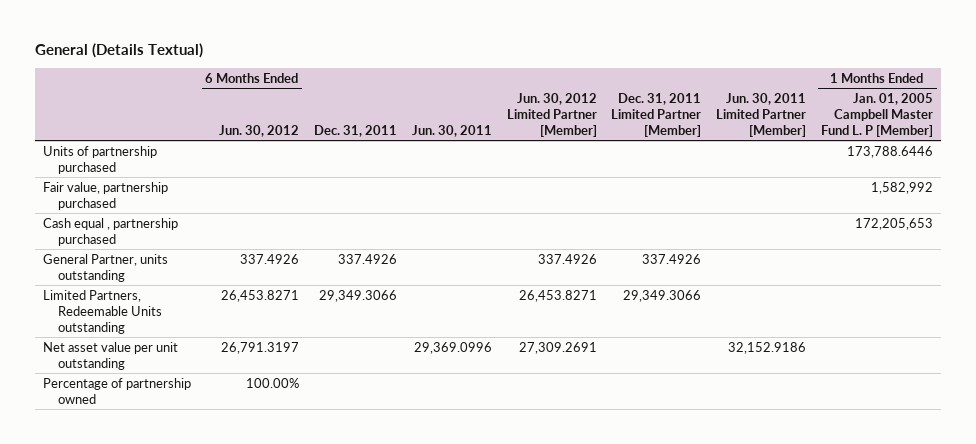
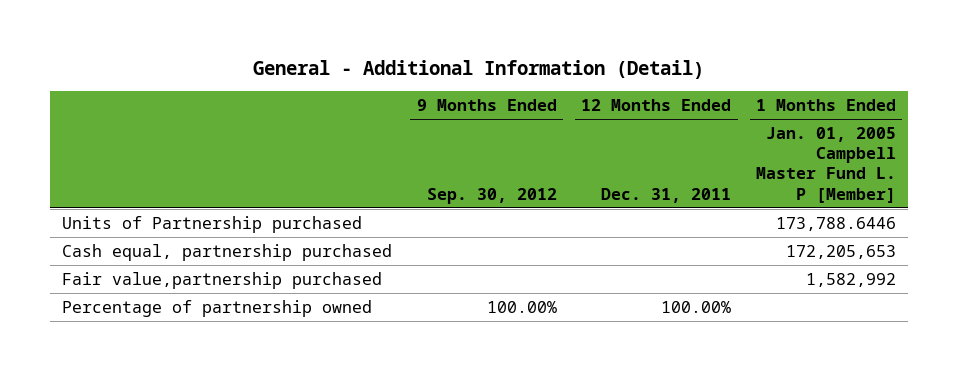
- General (Details Textual)
+ General - Additional Information (Detail)
- | 6 Months Ended Jun. 30, 2012 | Dec. 31, 2011 | Jun. 30, 2011 | Jun. 30, 2012 Limited Partner [Member] | Dec. 31, 2011 Limited Partner [Member] | Jun. 30, 2011 Limited Partner [Member] | 1 Months Ended Jan. 01, 2005 Campbell Master Fund L. P [Member]
+ | 9 Months Ended Sep. 30, 2012 | 12 Months Ended Dec. 31, 2011 | 1 Months Ended Jan. 01, 2005 Campbell Master Fund L. P [Member]
- Units of partnership purchased | | | | | | | 173,788.6446
- Fair value, partnership purchased | | | | | | | 1,582,992
- Cash equal , partnership purchased | | | | | | | 172,205,653
- General Partner, units outstanding | 337.4926 | 337.4926 | | 337.4926 | 337.4926 | |
- Limited Partners, Redeemable Units outstanding | 26,453.8271 | 29,349.3066 | | 26,453.8271 | 29,349.3066 | |
- Net asset value per unit outstanding | 26,791.3197 | | 29,369.0996 | 27,309.2691 | | 32,152.9186 |
+ Units of Partnership purchased | | | 173,788.6446
+ Cash equal, partnership purchased | | | 172,205,653
+ Fair value,partnership purchased | | | 1,582,992

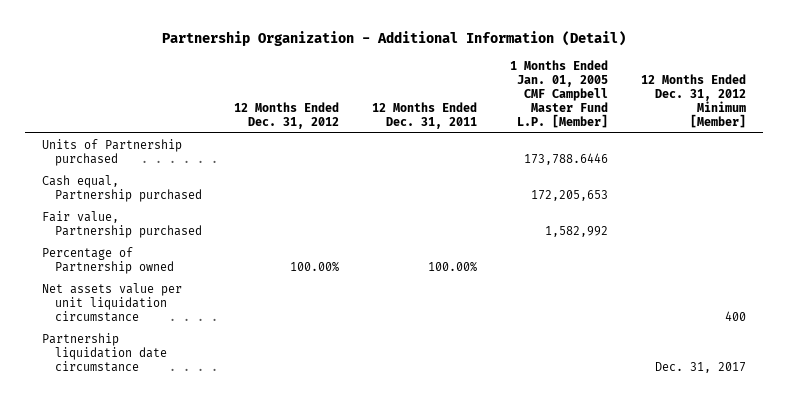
- General - Additional Information (Detail)
+ Partnership Organization - Additional Information (Detail)
- | 9 Months Ended Sep. 30, 2012 | 12 Months Ended Dec. 31, 2011 | 1 Months Ended Jan. 01, 2005 Campbell Master Fund L. P [Member]
+ | 12 Months Ended Dec. 31, 2012 | 12 Months Ended Dec. 31, 2011 | 1 Months Ended Jan. 01, 2005 CMF Campbell Master Fund L.P. [Member] | 12 Months Ended Dec. 31, 2012 Minimum [Member]
- Cash equal, partnership purchased | | | 172,205,653
- Fair value,partnership purchased | | | 1,582,992
- Percentage of partnership owned | 100.00% | 100.00% |
+ Cash equal, Partnership purchased | | | 172,205,653 |
+ Fair value, Partnership purchased | | | 1,582,992 |
+ Percentage of Partnership owned | 100.00% | 100.00% | |
+ Net assets value per unit liquidation circumstance | | | | 400
+ Partnership liquidation date circumstance | | | | Dec. 31, 2017

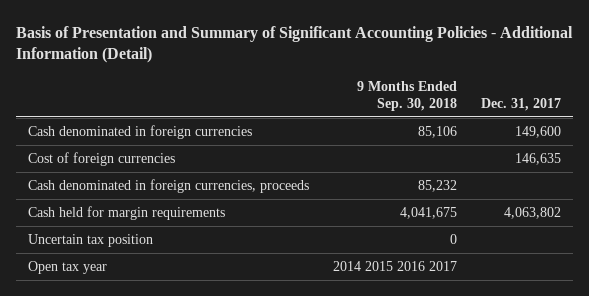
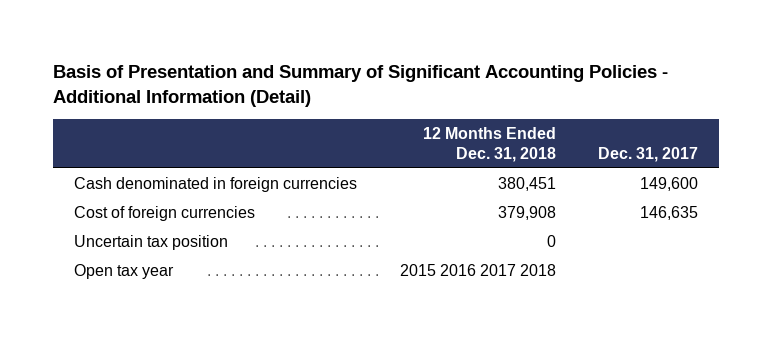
- | 9 Months Ended Sep. 30, 2018 | Dec. 31, 2017
+ | 12 Months Ended Dec. 31, 2018 | Dec. 31, 2017
- Cash denominated in foreign currencies, proceeds | 85,232 |
- Cash held for margin requirements | 4,041,675 | 4,063,802

